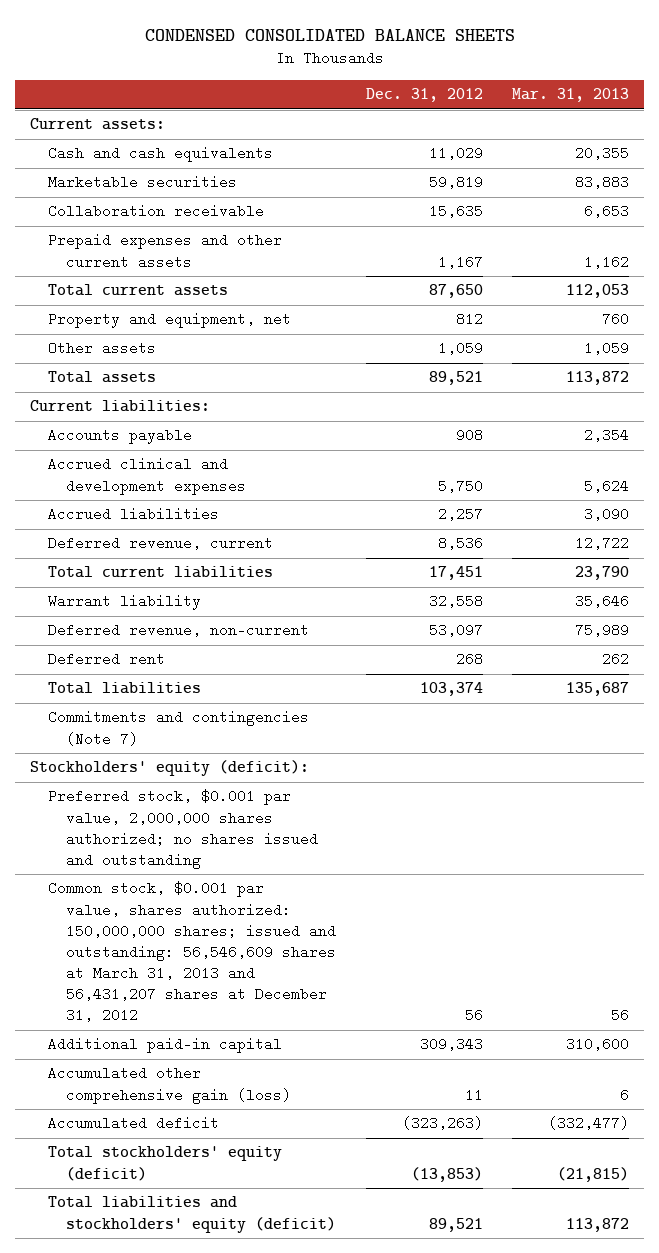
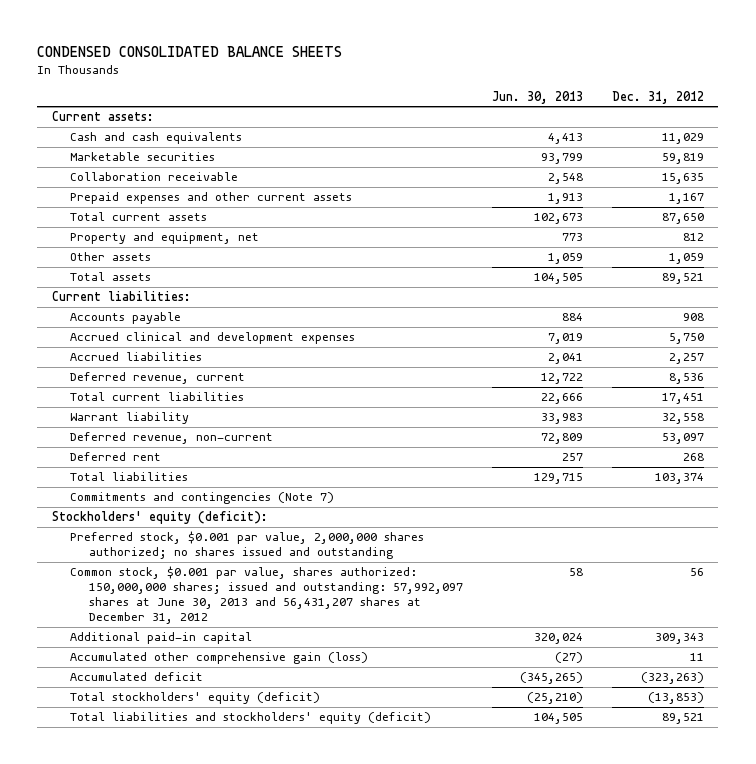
- | Dec. 31, 2012 | Mar. 31, 2013
+ | Jun. 30, 2013 | Dec. 31, 2012
- Common stock, $0.001 par value, shares authorized: 150,000,000 shares; issued and outstanding: 56,546,609 shares at March 31, 2013 and 56,431,207 shares at December 31, 2012 | 56 | 56
+ Common stock, $0.001 par value, shares authorized: 150,000,000 shares; issued and outstanding: 57,992,097 shares at June 30, 2013 and 56,431,207 shares at December 31, 2012 | 58 | 56

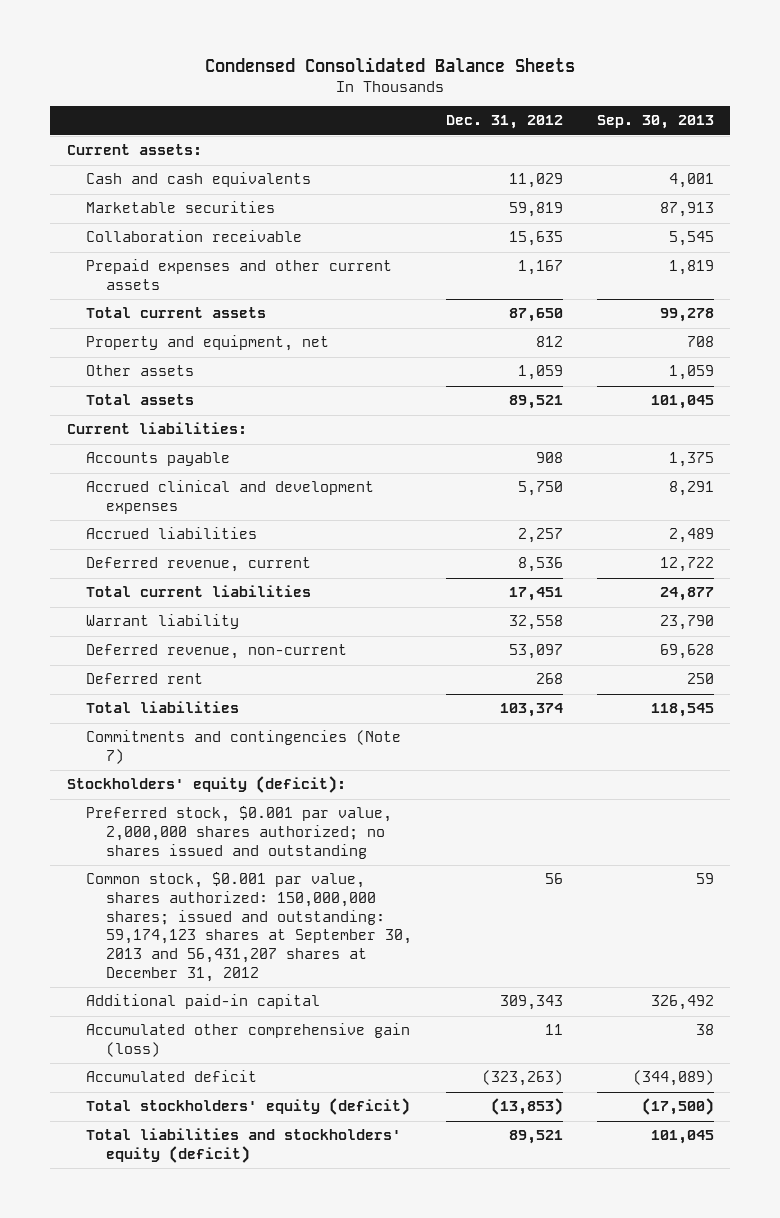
- CONDENSED CONSOLIDATED BALANCE SHEETS
+ Condensed Consolidated Balance Sheets
- | Jun. 30, 2013 | Dec. 31, 2012
+ | Dec. 31, 2012 | Sep. 30, 2013
- Common stock, $0.001 par value, shares authorized: 150,000,000 shares; issued and outstanding: 57,992,097 shares at June 30, 2013 and 56,431,207 shares at December 31, 2012 | 58 | 56
+ Common stock, $0.001 par value, shares authorized: 150,000,000 shares; issued and outstanding: 59,174,123 shares at September 30, 2013 and 56,431,207 shares at December 31, 2012 | 56 | 59

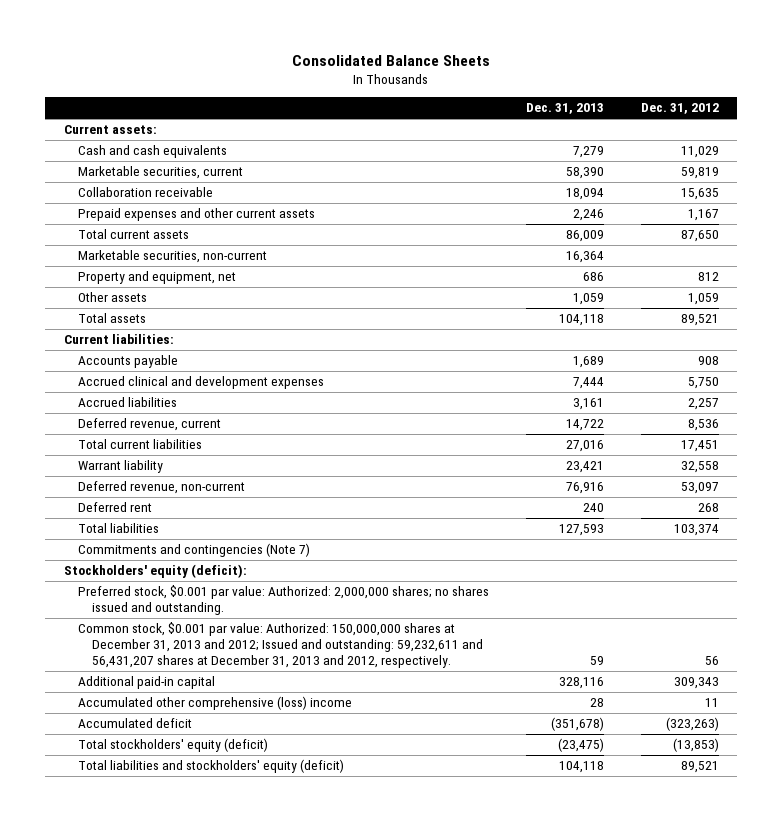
- Condensed Consolidated Balance Sheets
+ Consolidated Balance Sheets
- | Dec. 31, 2012 | Sep. 30, 2013
+ | Dec. 31, 2013 | Dec. 31, 2012
- Marketable securities | 59,819 | 87,913
+ Marketable securities, current | 58,390 | 59,819
+ Marketable securities, non-current | 16,364 |
- Preferred stock, $0.001 par value, 2,000,000 shares authorized; no shares issued and outstanding
- Common stock, $0.001 par value, shares authorized: 150,000,000 shares; issued and outstanding: 59,174,123 shares at September 30, 2013 and 56,431,207 shares at December 31, 2012 | 56 | 59
+ Preferred stock, $0.001 par value: Authorized: 2,000,000 shares; no shares issued and outstanding.
+ Common stock, $0.001 par value: Authorized: 150,000,000 shares at December 31, 2013 and 2012; Issued and outstanding: 59,232,611 and 56,431,207 shares at December 31, 2013 and 2012, respectively. | 59 | 56
- Accumulated other comprehensive gain (loss) | 11 | 38
+ Accumulated other comprehensive (loss) income | 28 | 11

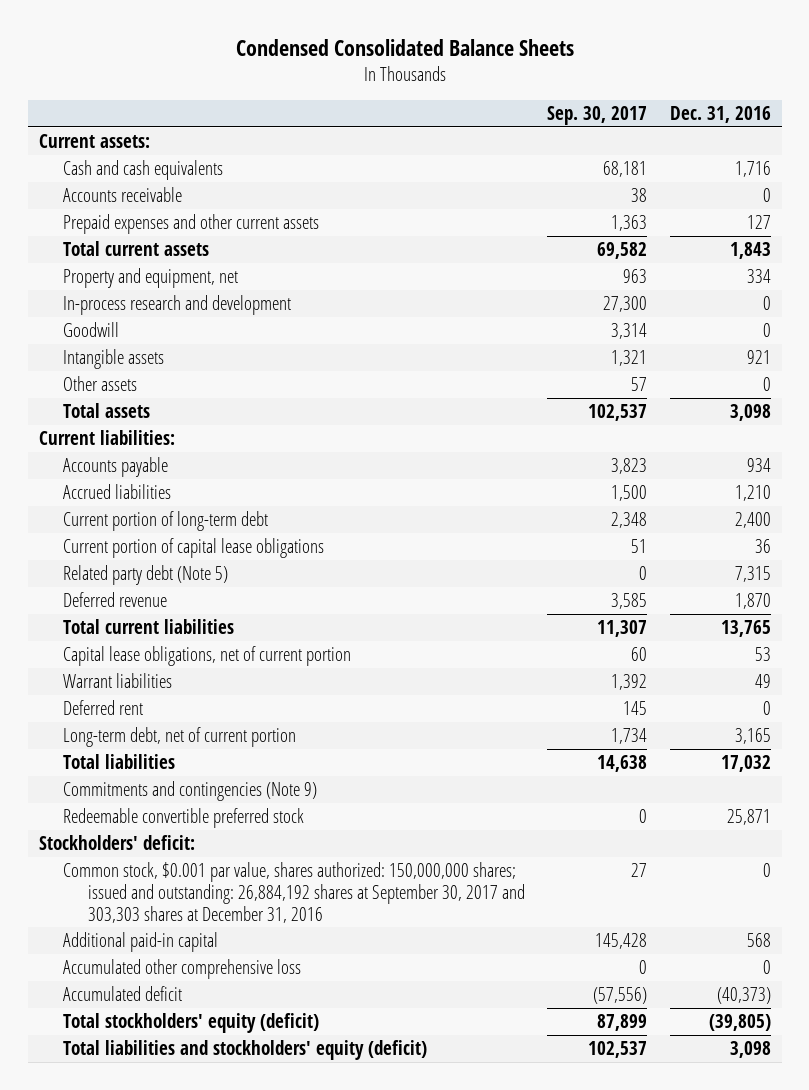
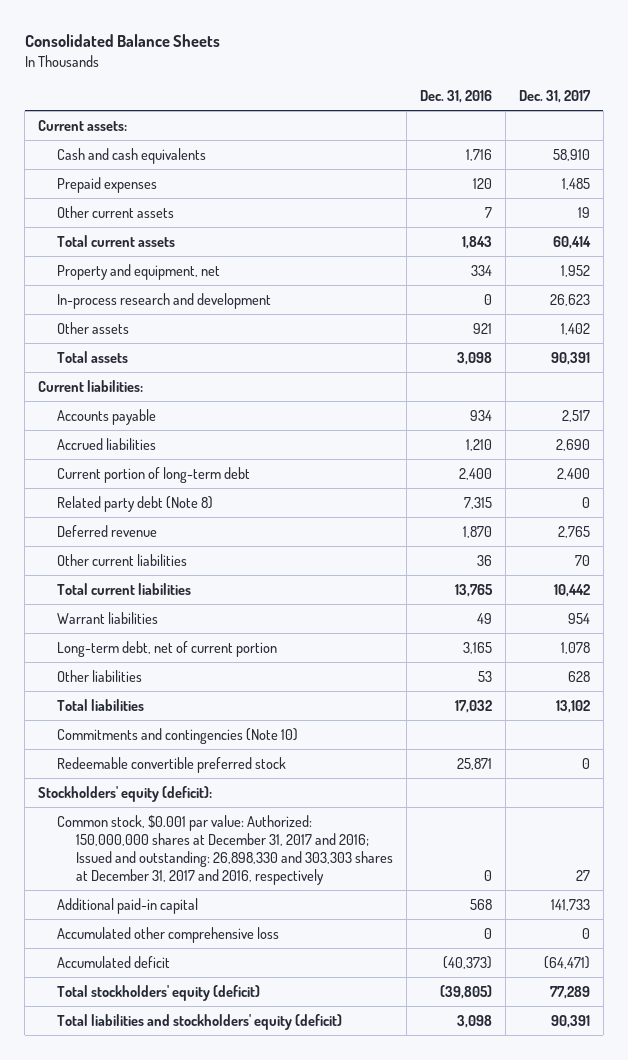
- Condensed Consolidated Balance Sheets
+ Consolidated Balance Sheets
- | Sep. 30, 2017 | Dec. 31, 2016
+ | Dec. 31, 2016 | Dec. 31, 2017
- Accounts receivable | 38 | 0
- Prepaid expenses and other current assets | 1,363 | 127
+ Prepaid expenses | 120 | 1,485
+ Other current assets | 7 | 19
- Goodwill | 3,314 | 0
- Intangible assets | 1,321 | 921
- Other assets | 57 | 0
+ Other assets | 921 | 1,402
- Current portion of capital lease obligations | 51 | 36
- Related party debt (Note 5) | 0 | 7,315
+ Related party debt (Note 8) | 7,315 | 0
+ Other current liabilities | 36 | 70
- Capital lease obligations, net of current portion | 60 | 53
- Deferred rent | 145 | 0
+ Other liabilities | 53 | 628
- Commitments and contingencies (Note 9)
+ Commitments and contingencies (Note 10)
- Stockholders' deficit:
- Common stock, $0.001 par value, shares authorized: 150,000,000 shares; issued and outstanding: 26,884,192 shares at September 30, 2017 and 303,303 shares at December 31, 2016 | 27 | 0
+ Stockholders' equity (deficit):
+ Common stock, $0.001 par value: Authorized: 150,000,000 shares at December 31, 2017 and 2016; Issued and outstanding: 26,898,330 and 303,303 shares at December 31, 2017 and 2016, respectively | 0 | 27

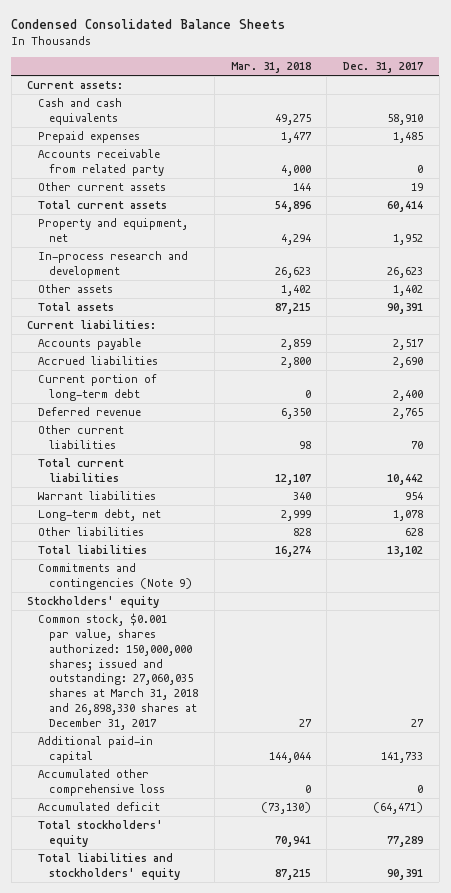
- Consolidated Balance Sheets
+ Condensed Consolidated Balance Sheets
- | Dec. 31, 2016 | Dec. 31, 2017
+ | Mar. 31, 2018 | Dec. 31, 2017
+ Accounts receivable from related party | 4,000 | 0
- Related party debt (Note 8) | 7,315 | 0
- Long-term debt, net of current portion | 3,165 | 1,078
+ Long-term debt, net | 2,999 | 1,078
- Commitments and contingencies (Note 10)
- Redeemable convertible preferred stock | 25,871 | 0
- Stockholders' equity (deficit):
- Common stock, $0.001 par value: Authorized: 150,000,000 shares at December 31, 2017 and 2016; Issued and outstanding: 26,898,330 and 303,303 shares at December 31, 2017 and 2016, respectively | 0 | 27
+ Commitments and contingencies (Note 9)
+ Stockholders' equity
+ Common stock, $0.001 par value, shares authorized: 150,000,000 shares; issued and outstanding: 27,060,035 shares at March 31, 2018 and 26,898,330 shares at December 31, 2017 | 27 | 27
- Total stockholders' equity (deficit) | (39,805) | 77,289
- Total liabilities and stockholders' equity (deficit) | 3,098 | 90,391
+ Total stockholders' equity | 70,941 | 77,289
+ Total liabilities and stockholders' equity | 87,215 | 90,391

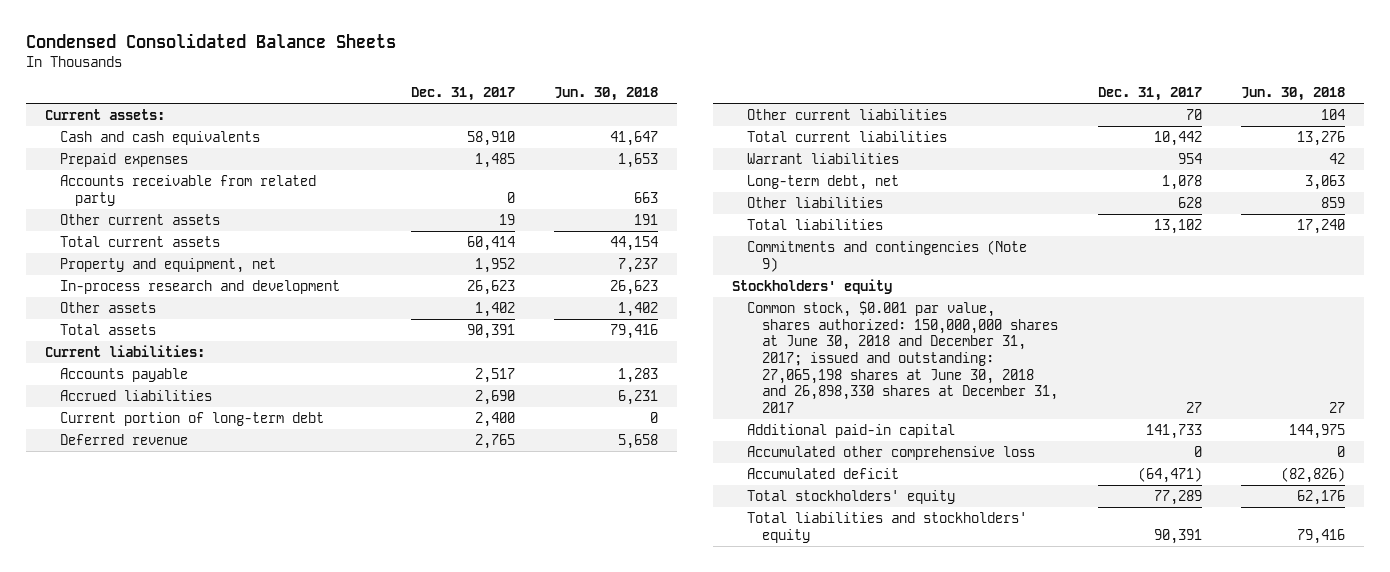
- | Mar. 31, 2018 | Dec. 31, 2017
+ | Dec. 31, 2017 | Jun. 30, 2018
- Common stock, $0.001 par value, shares authorized: 150,000,000 shares; issued and outstanding: 27,060,035 shares at March 31, 2018 and 26,898,330 shares at December 31, 2017 | 27 | 27
+ Common stock, $0.001 par value, shares authorized: 150,000,000 shares at June 30, 2018 and December 31, 2017; issued and outstanding: 27,065,198 shares at June 30, 2018 and 26,898,330 shares at December 31, 2017 | 27 | 27

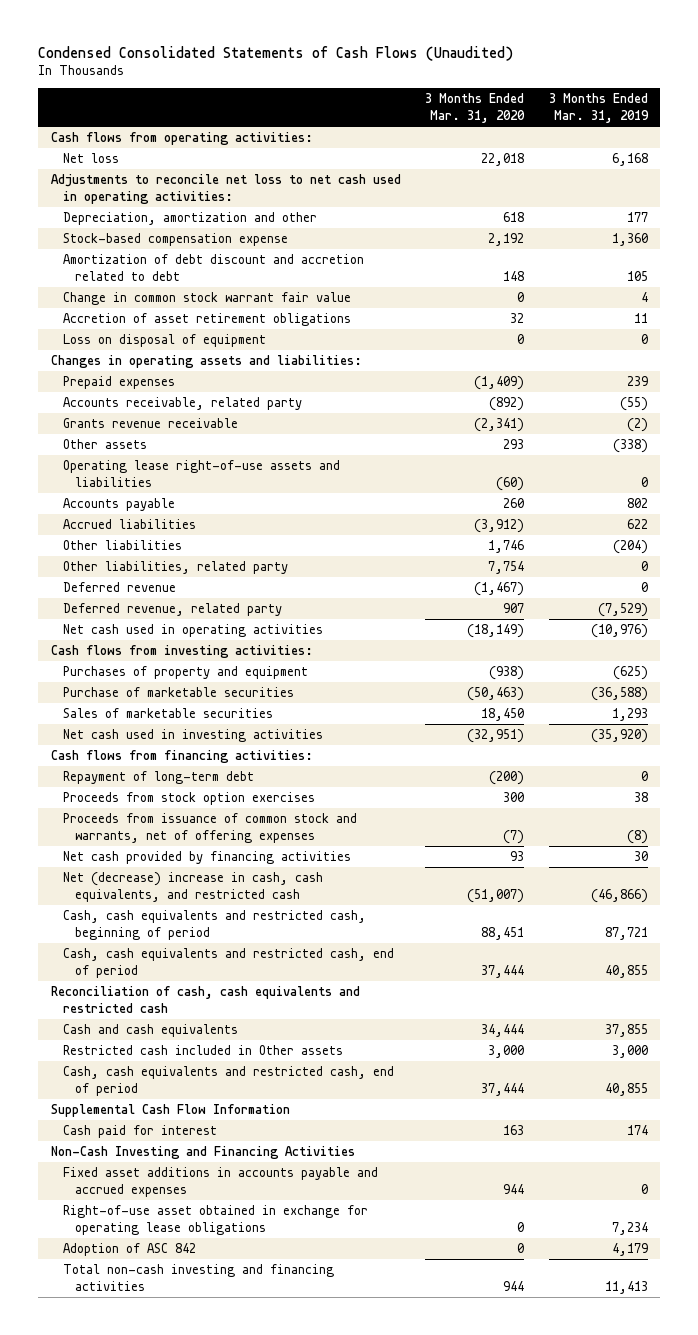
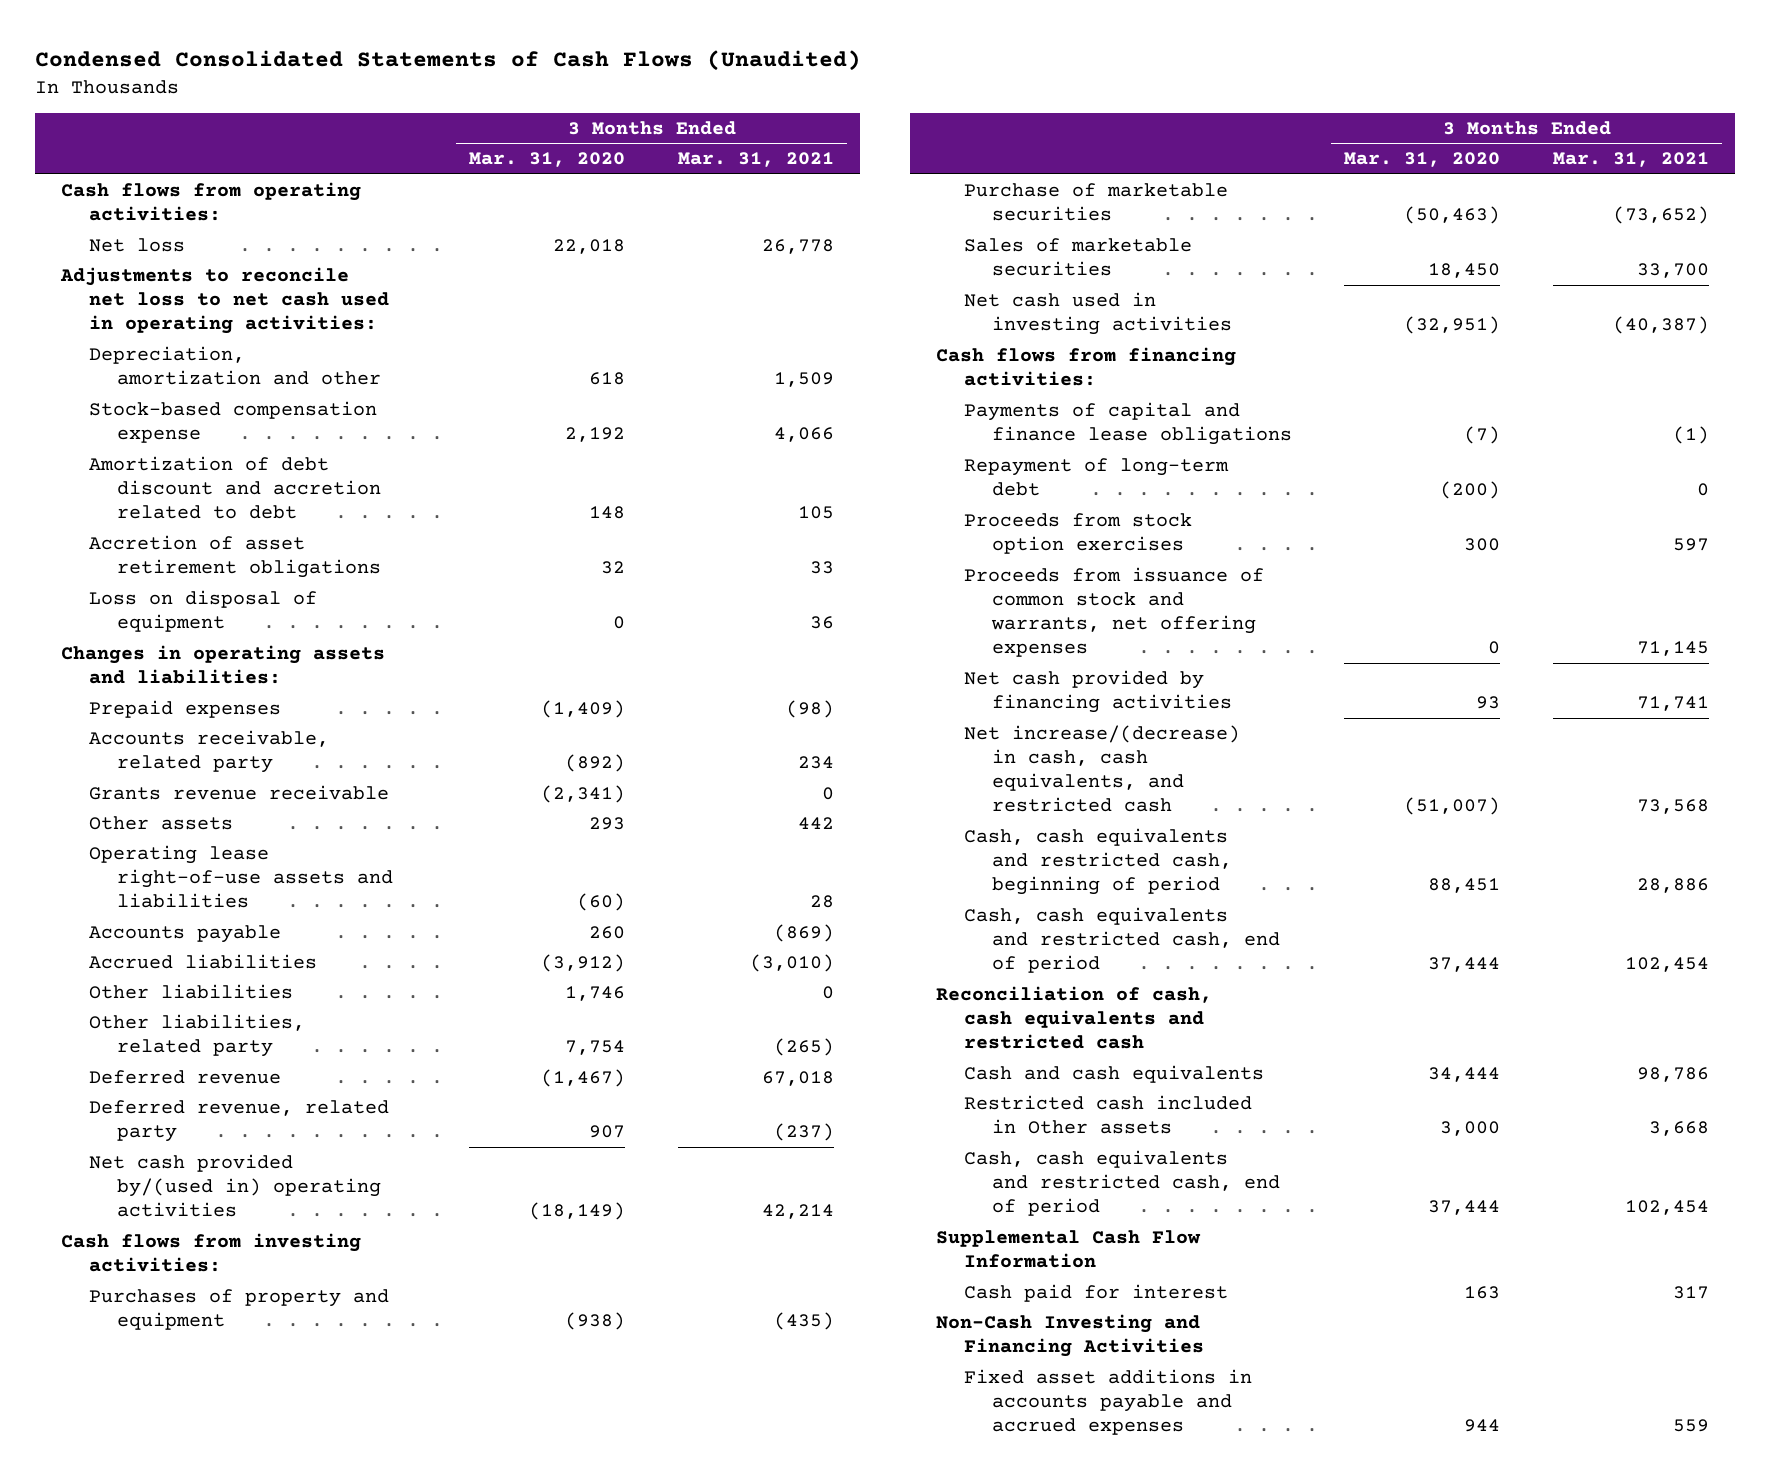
- | 3 Months Ended Mar. 31, 2020 | 3 Months Ended Mar. 31, 2019
+ | 3 Months Ended Mar. 31, 2020 | 3 Months Ended Mar. 31, 2021
- Change in common stock warrant fair value | 0 | 4
- Net cash used in operating activities | (18,149) | (10,976)
+ Net cash provided by/(used in) operating activities | (18,149) | 42,214
+ Payments of capital and finance lease obligations | (7) | (1)
- Proceeds from issuance of common stock and warrants, net of offering expenses | (7) | (8)
+ Proceeds from issuance of common stock and warrants, net offering expenses | 0 | 71,145
- Net (decrease) increase in cash, cash equivalents, and restricted cash | (51,007) | (46,866)
+ Net increase/(decrease) in cash, cash equivalents, and restricted cash | (51,007) | 73,568
- Right-of-use asset obtained in exchange for operating lease obligations | 0 | 7,234
- Adoption of ASC 842 | 0 | 4,179
- Total non-cash investing and financing activities | 944 | 11,413

